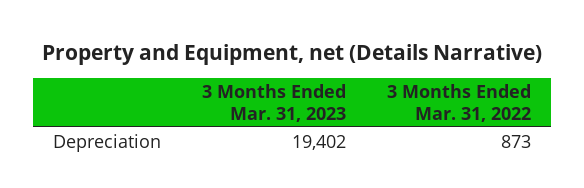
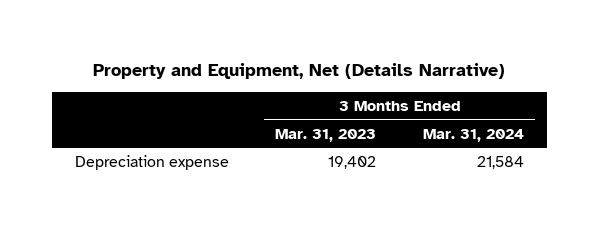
- Property and Equipment, net (Details Narrative)
+ Property and Equipment, Net (Details Narrative)
- | 3 Months Ended Mar. 31, 2023 | 3 Months Ended Mar. 31, 2022
+ | 3 Months Ended Mar. 31, 2023 | 3 Months Ended Mar. 31, 2024
- Depreciation | 19,402 | 873
+ Depreciation expense | 19,402 | 21,584

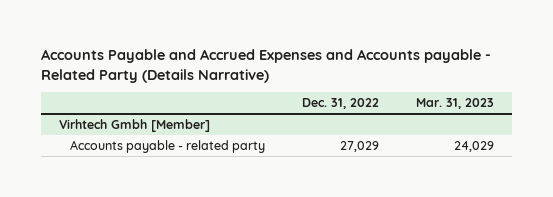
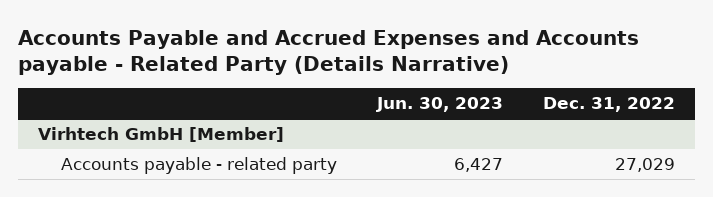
- | Dec. 31, 2022 | Mar. 31, 2023
+ | Jun. 30, 2023 | Dec. 31, 2022
- Virhtech Gmbh [Member]
+ Virhtech GmbH [Member]

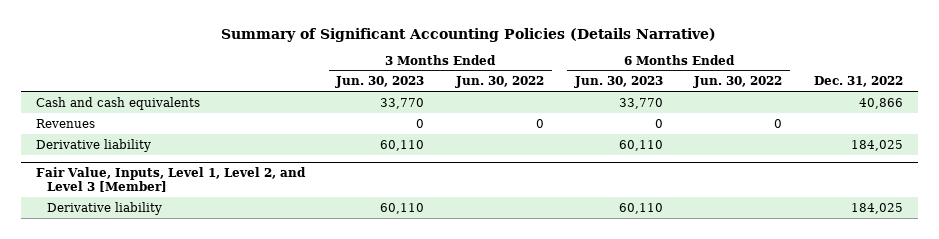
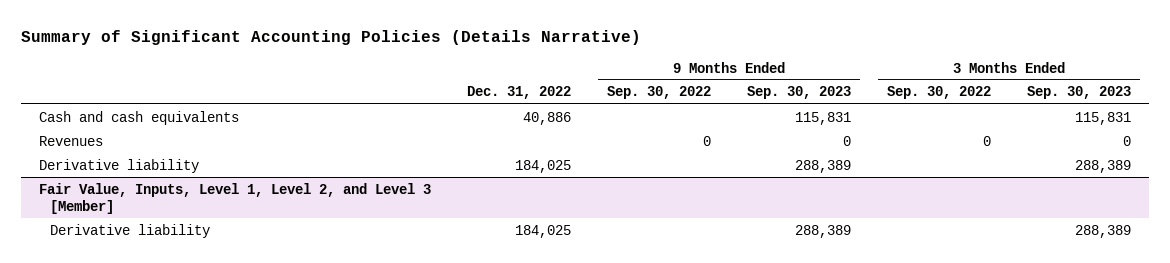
- | 3 Months Ended Jun. 30, 2023 | 3 Months Ended Jun. 30, 2022 | 6 Months Ended Jun. 30, 2023 | 6 Months Ended Jun. 30, 2022 | Dec. 31, 2022
+ | Dec. 31, 2022 | 9 Months Ended Sep. 30, 2022 | 9 Months Ended Sep. 30, 2023 | 3 Months Ended Sep. 30, 2022 | 3 Months Ended Sep. 30, 2023
- Cash and cash equivalents | 33,770 | | 33,770 | | 40,866
+ Cash and cash equivalents | 40,886 | | 115,831 | | 115,831

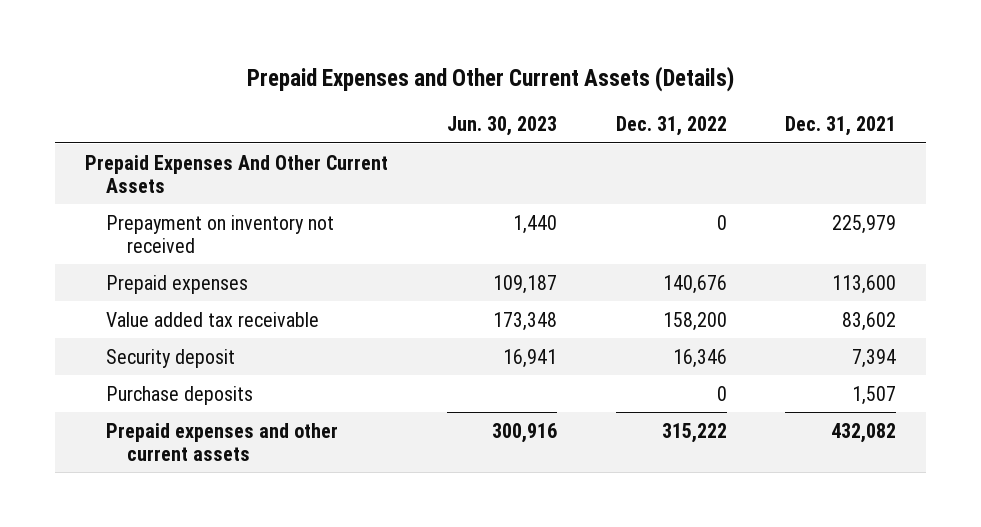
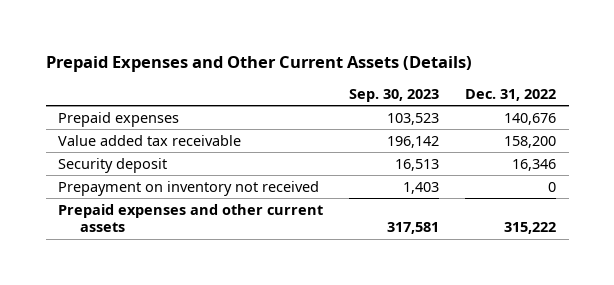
- | Jun. 30, 2023 | Dec. 31, 2022 | Dec. 31, 2021
+ | Sep. 30, 2023 | Dec. 31, 2022
- Prepaid Expenses And Other Current Assets
- Purchase deposits | | 0 | 1,507
moved down: Prepayment on inventory not received | 1,403 | 0

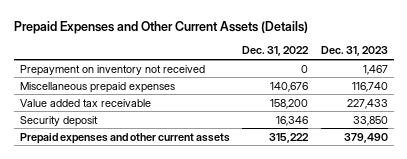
- | Sep. 30, 2023 | Dec. 31, 2022
+ | Dec. 31, 2022 | Dec. 31, 2023
- Prepaid expenses | 103,523 | 140,676
moved up: Prepayment on inventory not received | 0 | 1,467
+ Miscellaneous prepaid expenses | 140,676 | 116,740

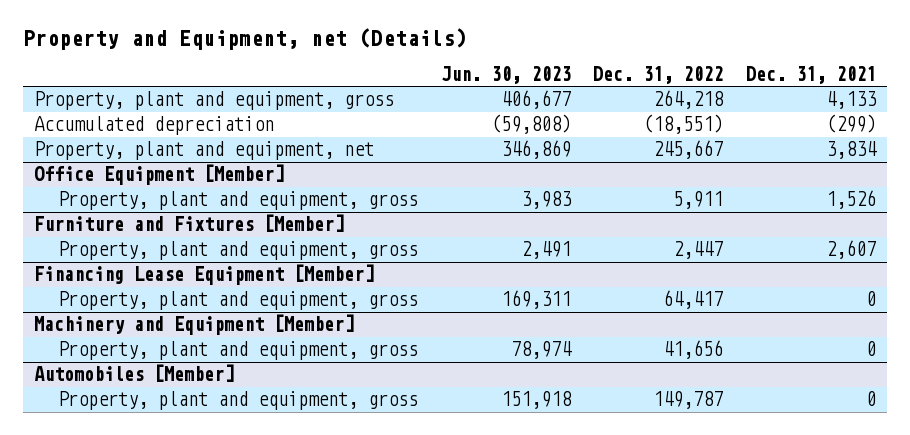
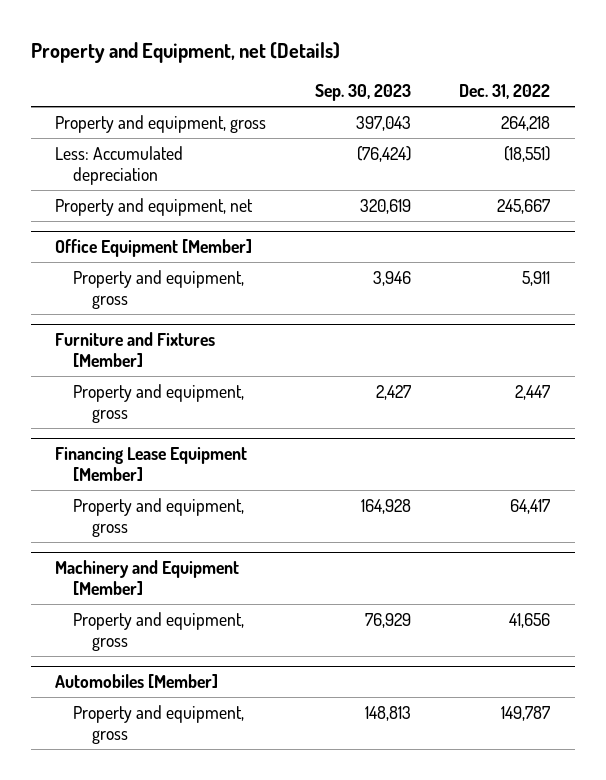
- | Jun. 30, 2023 | Dec. 31, 2022 | Dec. 31, 2021
+ | Sep. 30, 2023 | Dec. 31, 2022
- Property, plant and equipment, gross | 406,677 | 264,218 | 4,133
- Accumulated depreciation | (59,808) | (18,551) | (299)
- Property, plant and equipment, net | 346,869 | 245,667 | 3,834
+ Property and equipment, gross | 397,043 | 264,218
+ Less: Accumulated depreciation | (76,424) | (18,551)
+ Property and equipment, net | 320,619 | 245,667
@ Office Equipment [Member]
- Property, plant and equipment, gross | 3,983 | 5,911 | 1,526
+ Property and equipment, gross | 3,946 | 5,911
@ Furniture and Fixtures [Member]
- Property, plant and equipment, gross | 2,491 | 2,447 | 2,607
+ Property and equipment, gross | 2,427 | 2,447
@ Financing Lease Equipment [Member]
- Property, plant and equipment, gross | 169,311 | 64,417 | 0
+ Property and equipment, gross | 164,928 | 64,417
@ Machinery and Equipment [Member]
- Property, plant and equipment, gross | 78,974 | 41,656 | 0
+ Property and equipment, gross | 76,929 | 41,656
@ Automobiles [Member]
- Property, plant and equipment, gross | 151,918 | 149,787 | 0
+ Property and equipment, gross | 148,813 | 149,787

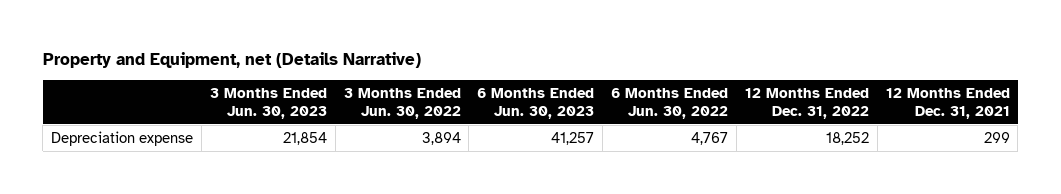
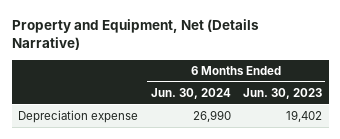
- Property and Equipment, net (Details Narrative)
+ Property and Equipment, Net (Details Narrative)
- | 3 Months Ended Jun. 30, 2023 | 3 Months Ended Jun. 30, 2022 | 6 Months Ended Jun. 30, 2023 | 6 Months Ended Jun. 30, 2022 | 12 Months Ended Dec. 31, 2022 | 12 Months Ended Dec. 31, 2021
+ | 6 Months Ended Jun. 30, 2024 | 6 Months Ended Jun. 30, 2023
- Depreciation expense | 21,854 | 3,894 | 41,257 | 4,767 | 18,252 | 299
+ Depreciation expense | 26,990 | 19,402

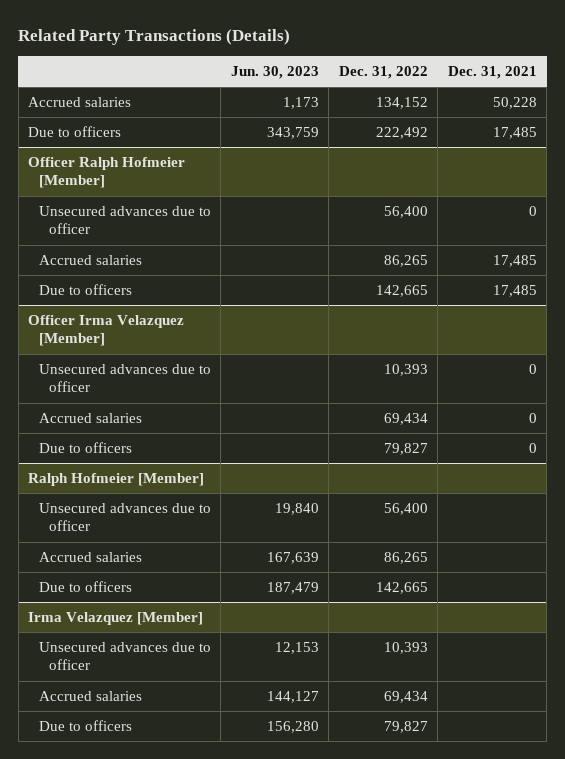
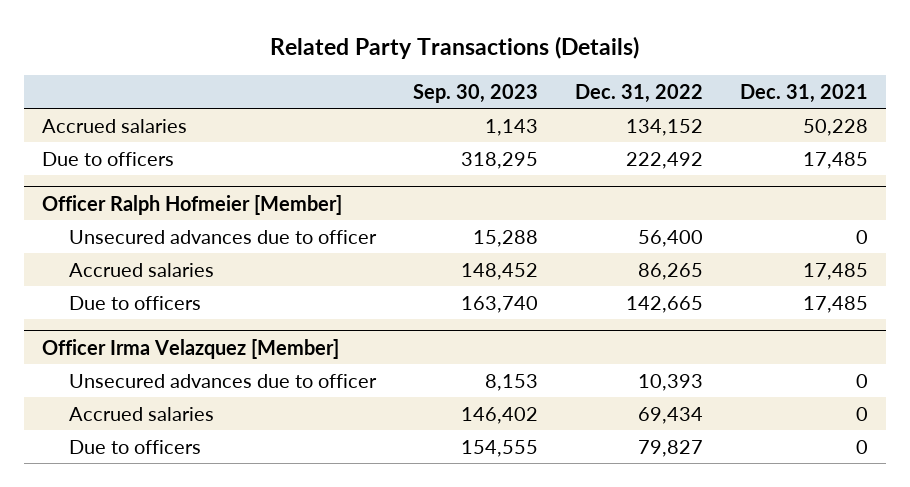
- | Jun. 30, 2023 | Dec. 31, 2022 | Dec. 31, 2021
+ | Sep. 30, 2023 | Dec. 31, 2022 | Dec. 31, 2021
- Ralph Hofmeier [Member]
- Unsecured advances due to officer | 19,840 | 56,400 |
- Accrued salaries | 167,639 | 86,265 |
- Due to officers | 187,479 | 142,665 |
- Irma Velazquez [Member]
- Unsecured advances due to officer | 12,153 | 10,393 |
- Accrued salaries | 144,127 | 69,434 |
- Due to officers | 156,280 | 79,827 |

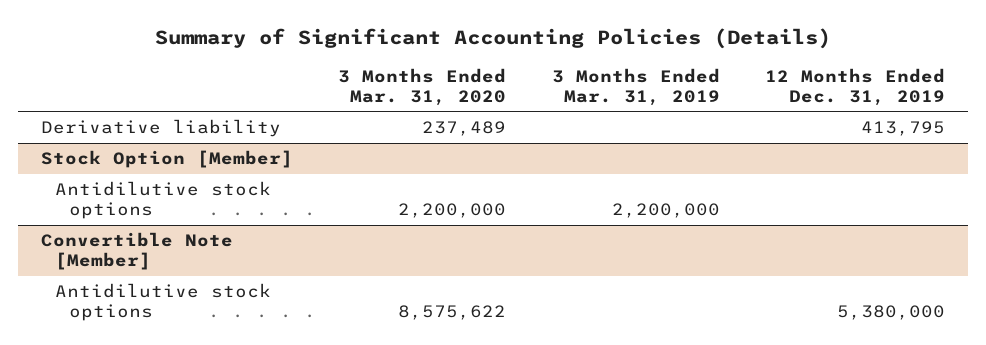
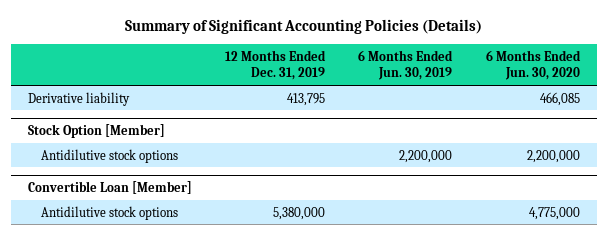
- | 3 Months Ended Mar. 31, 2020 | 3 Months Ended Mar. 31, 2019 | 12 Months Ended Dec. 31, 2019
+ | 12 Months Ended Dec. 31, 2019 | 6 Months Ended Jun. 30, 2019 | 6 Months Ended Jun. 30, 2020
- Convertible Note [Member]
+ Convertible Loan [Member]

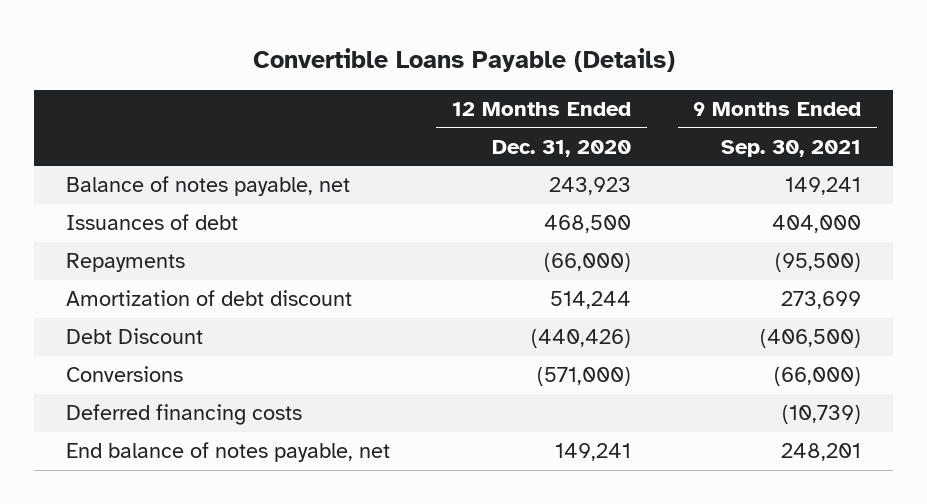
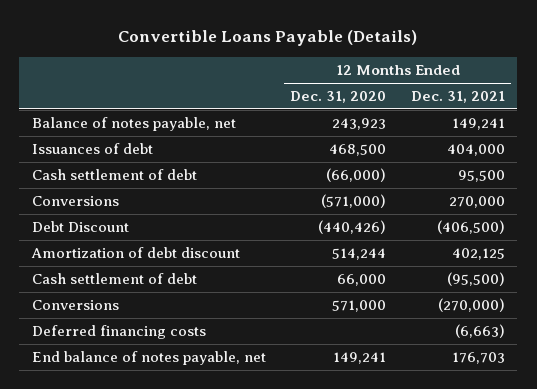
- | 12 Months Ended Dec. 31, 2020 | 9 Months Ended Sep. 30, 2021
+ | 12 Months Ended Dec. 31, 2020 | 12 Months Ended Dec. 31, 2021
- Repayments | (66,000) | (95,500)
+ Cash settlement of debt | (66,000) | 95,500
moved down: Debt Discount | (440,426) | (406,500)
moved down: Amortization of debt discount | 514,244 | 402,125
+ Cash settlement of debt | 66,000 | (95,500)
+ Conversions | 571,000 | (270,000)

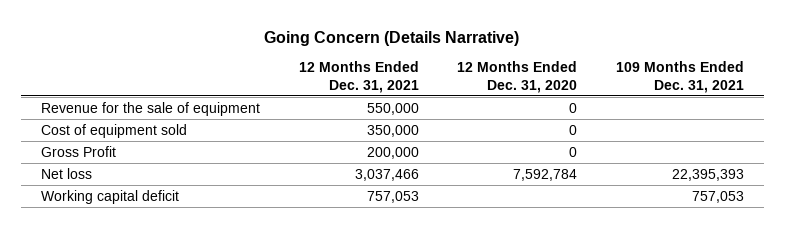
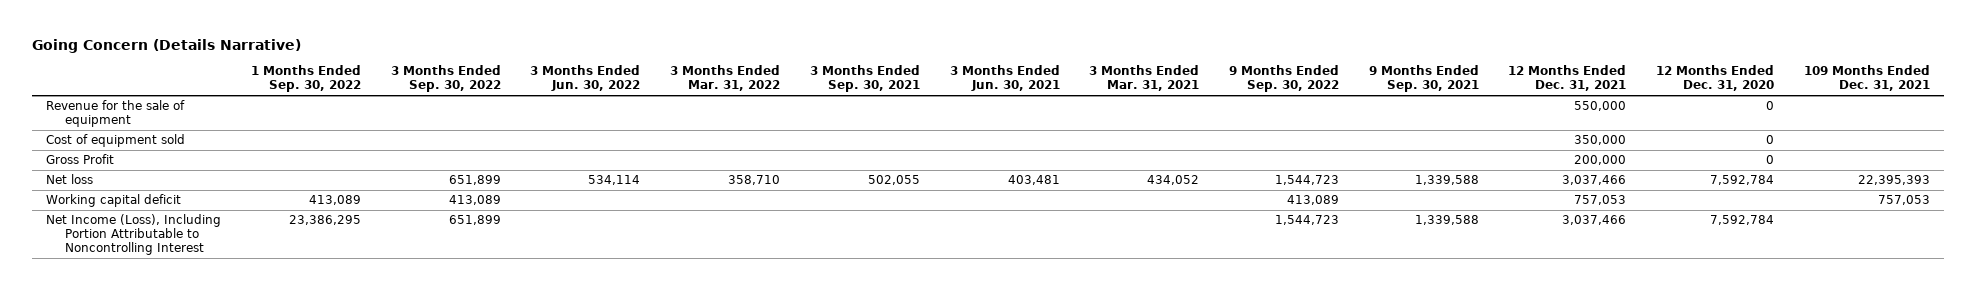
- | 12 Months Ended Dec. 31, 2021 | 12 Months Ended Dec. 31, 2020 | 109 Months Ended Dec. 31, 2021
+ | 1 Months Ended Sep. 30, 2022 | 3 Months Ended Sep. 30, 2022 | 3 Months Ended Jun. 30, 2022 | 3 Months Ended Mar. 31, 2022 | 3 Months Ended Sep. 30, 2021 | 3 Months Ended Jun. 30, 2021 | 3 Months Ended Mar. 31, 2021 | 9 Months Ended Sep. 30, 2022 | 9 Months Ended Sep. 30, 2021 | 12 Months Ended Dec. 31, 2021 | 12 Months Ended Dec. 31, 2020 | 109 Months Ended Dec. 31, 2021
+ Net Income (Loss), Including Portion Attributable to Noncontrolling Interest | 23,386,295 | 651,899 | | | | | | 1,544,723 | 1,339,588 | 3,037,466 | 7,592,784 |

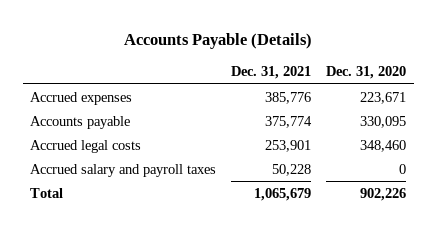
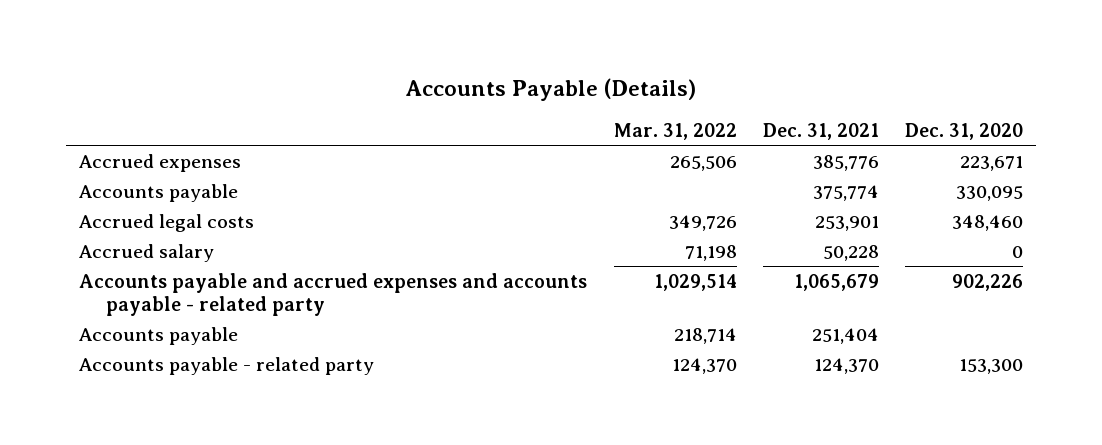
- | Dec. 31, 2021 | Dec. 31, 2020
+ | Mar. 31, 2022 | Dec. 31, 2021 | Dec. 31, 2020
- Accrued salary and payroll taxes | 50,228 | 0
- Total | 1,065,679 | 902,226
+ Accrued salary | 71,198 | 50,228 | 0
+ Accounts payable and accrued expenses and accounts payable - related party | 1,029,514 | 1,065,679 | 902,226
+ Accounts payable | 218,714 | 251,404 |
+ Accounts payable - related party | 124,370 | 124,370 | 153,300

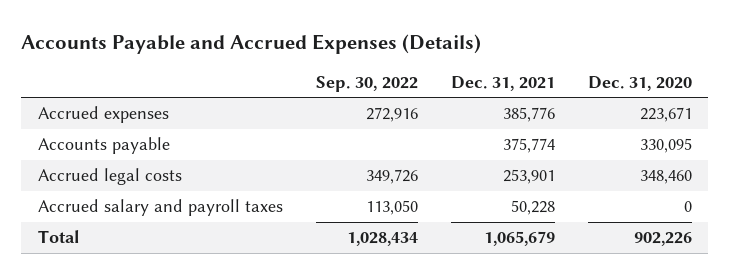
- Accounts Payable (Details)
+ Accounts Payable and Accrued Expenses (Details)
- | Mar. 31, 2022 | Dec. 31, 2021 | Dec. 31, 2020
+ | Sep. 30, 2022 | Dec. 31, 2021 | Dec. 31, 2020
- Accrued salary | 71,198 | 50,228 | 0
- Accounts payable and accrued expenses and accounts payable - related party | 1,029,514 | 1,065,679 | 902,226
- Accounts payable | 218,714 | 251,404 |
- Accounts payable - related party | 124,370 | 124,370 | 153,300
+ Accrued salary and payroll taxes | 113,050 | 50,228 | 0
+ Total | 1,028,434 | 1,065,679 | 902,226

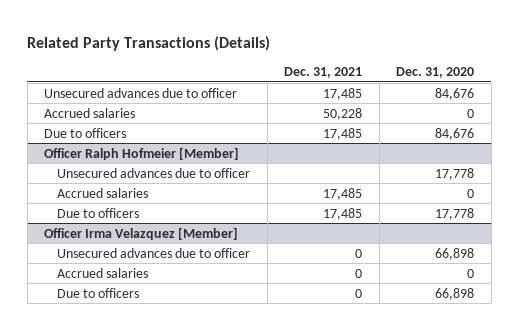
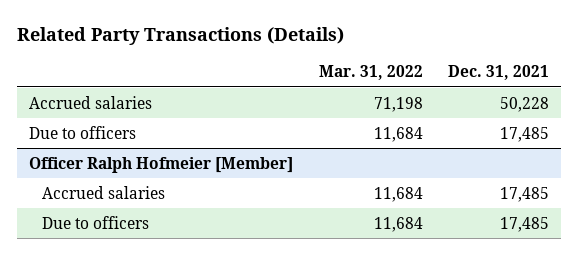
- | Dec. 31, 2021 | Dec. 31, 2020
+ | Mar. 31, 2022 | Dec. 31, 2021
- Unsecured advances due to officer | 17,485 | 84,676
@ Officer Ralph Hofmeier [Member]
- Unsecured advances due to officer | | 17,778
- Officer Irma Velazquez [Member]
- Unsecured advances due to officer | 0 | 66,898
- Accrued salaries | 0 | 0
- Due to officers | 0 | 66,898

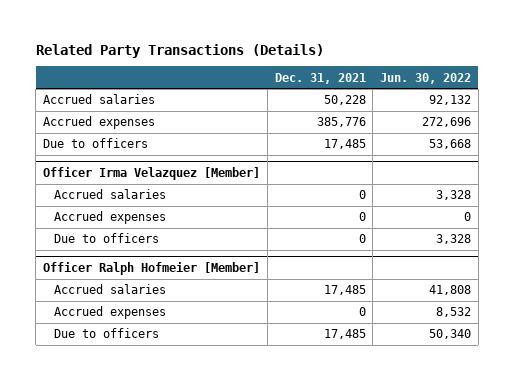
- | Mar. 31, 2022 | Dec. 31, 2021
+ | Dec. 31, 2021 | Jun. 30, 2022
+ Accrued expenses | 385,776 | 272,696
+ Officer Irma Velazquez [Member]
+ Accrued salaries | 0 | 3,328
+ Accrued expenses | 0 | 0
+ Due to officers | 0 | 3,328
@ Officer Ralph Hofmeier [Member]
+ Accrued expenses | 0 | 8,532

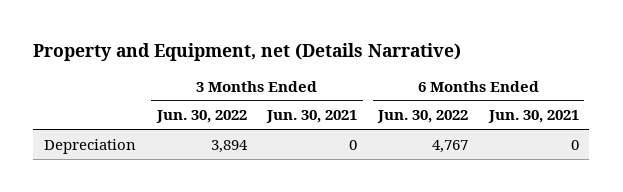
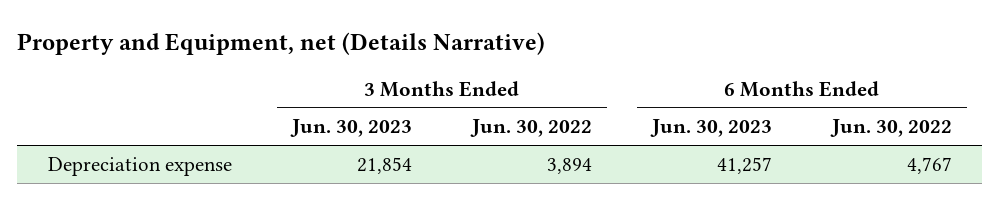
- | 3 Months Ended Jun. 30, 2022 | 3 Months Ended Jun. 30, 2021 | 6 Months Ended Jun. 30, 2022 | 6 Months Ended Jun. 30, 2021
+ | 3 Months Ended Jun. 30, 2023 | 3 Months Ended Jun. 30, 2022 | 6 Months Ended Jun. 30, 2023 | 6 Months Ended Jun. 30, 2022
- Depreciation | 3,894 | 0 | 4,767 | 0
+ Depreciation expense | 21,854 | 3,894 | 41,257 | 4,767

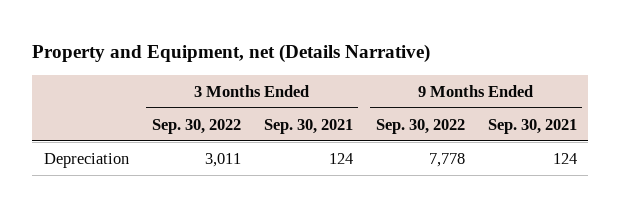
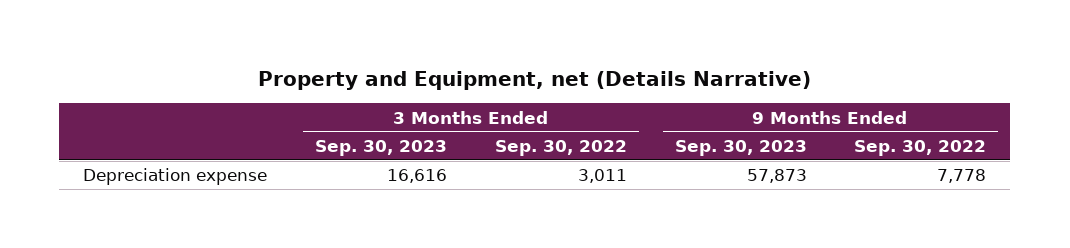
- | 3 Months Ended Sep. 30, 2022 | 3 Months Ended Sep. 30, 2021 | 9 Months Ended Sep. 30, 2022 | 9 Months Ended Sep. 30, 2021
+ | 3 Months Ended Sep. 30, 2023 | 3 Months Ended Sep. 30, 2022 | 9 Months Ended Sep. 30, 2023 | 9 Months Ended Sep. 30, 2022
- Depreciation | 3,011 | 124 | 7,778 | 124
+ Depreciation expense | 16,616 | 3,011 | 57,873 | 7,778

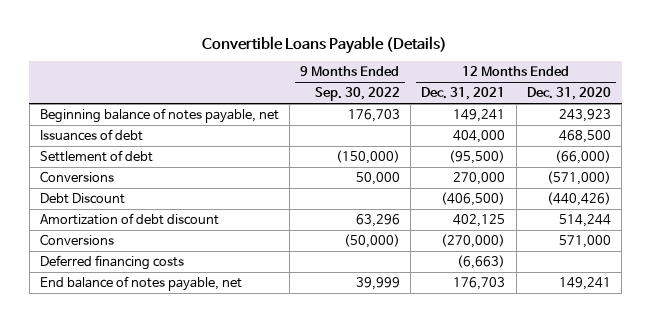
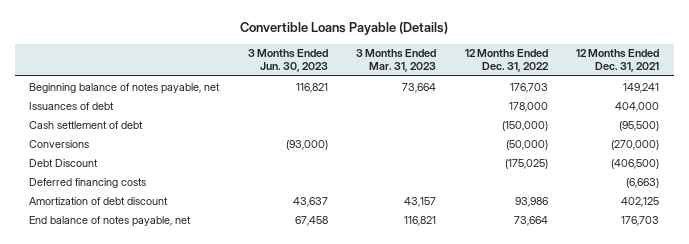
- | 9 Months Ended Sep. 30, 2022 | 12 Months Ended Dec. 31, 2021 | 12 Months Ended Dec. 31, 2020
+ | 3 Months Ended Jun. 30, 2023 | 3 Months Ended Mar. 31, 2023 | 12 Months Ended Dec. 31, 2022 | 12 Months Ended Dec. 31, 2021
- Settlement of debt | (150,000) | (95,500) | (66,000)
- Conversions | 50,000 | 270,000 | (571,000)
+ Cash settlement of debt | | | (150,000) | (95,500)
moved down: Debt Discount | | | (175,025) | (406,500)
moved down: Amortization of debt discount | 43,637 | 43,157 | 93,986 | 402,125

